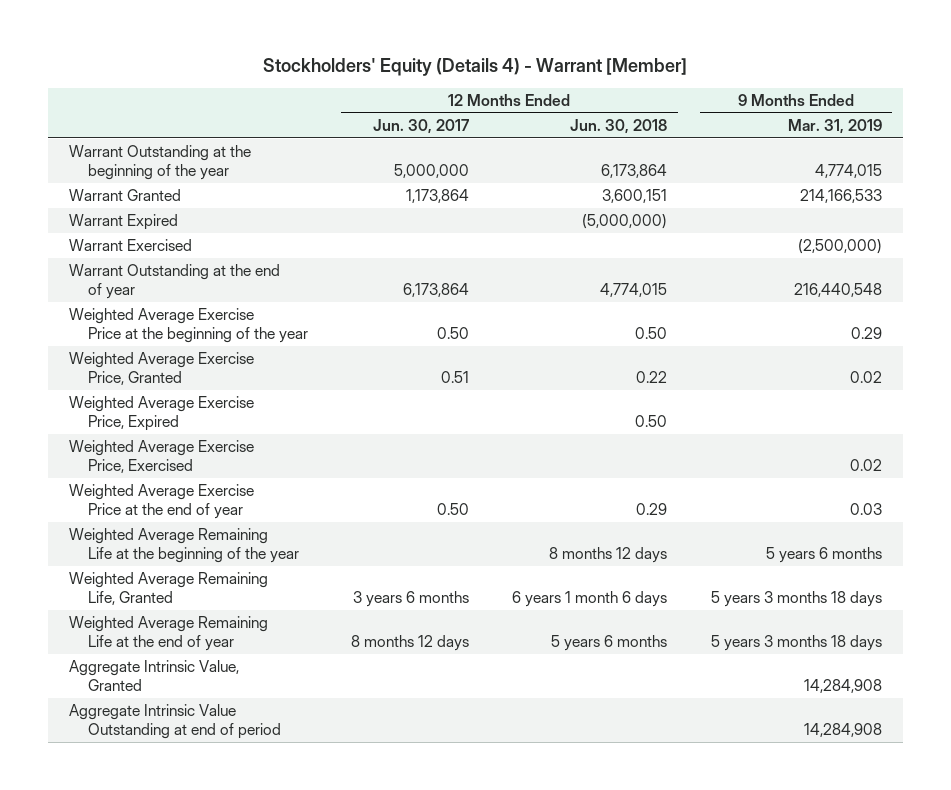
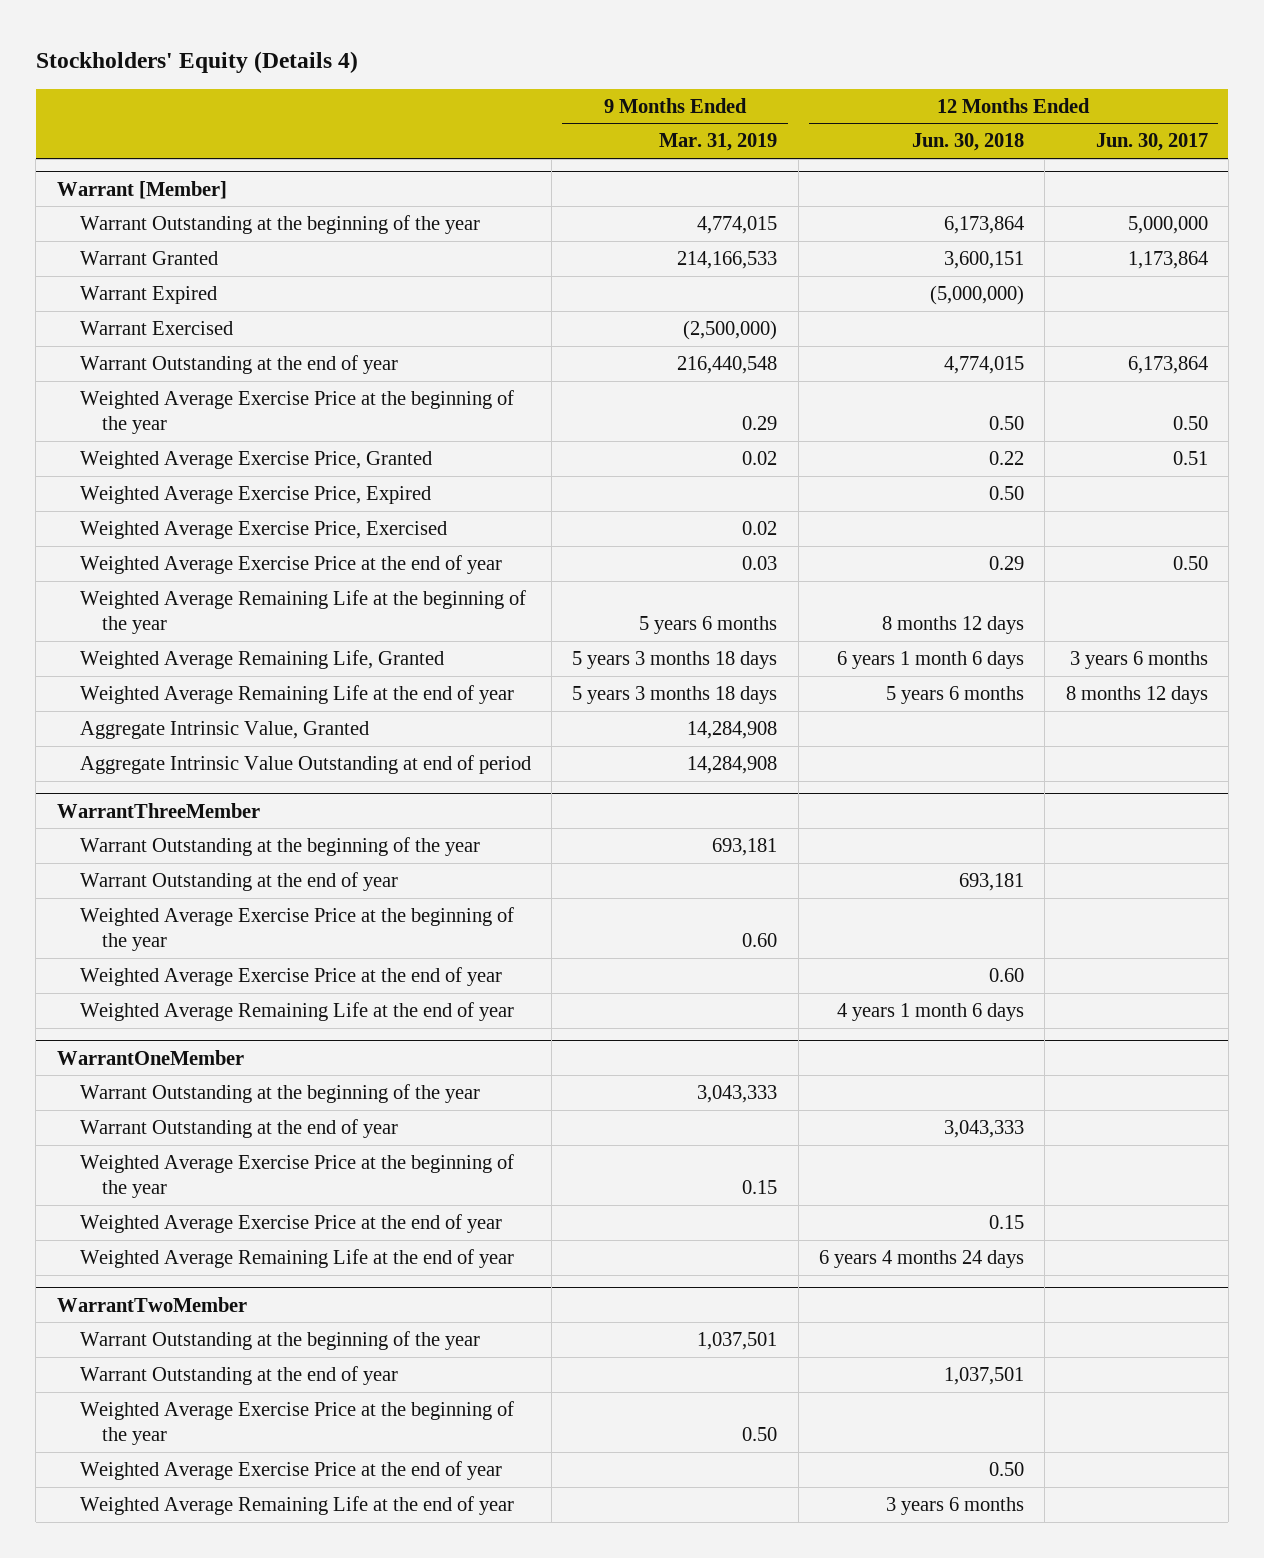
- Stockholders' Equity (Details 4) - Warrant [Member]
+ Stockholders' Equity (Details 4)
- | 12 Months Ended Jun. 30, 2017 | 12 Months Ended Jun. 30, 2018 | 9 Months Ended Mar. 31, 2019
+ | 9 Months Ended Mar. 31, 2019 | 12 Months Ended Jun. 30, 2018 | 12 Months Ended Jun. 30, 2017
+ Warrant [Member]
+ WarrantThreeMember
+ Warrant Outstanding at the beginning of the year | 693,181 | |
+ Warrant Outstanding at the end of year | | 693,181 |
+ Weighted Average Exercise Price at the beginning of the year | 0.60 | |
+ Weighted Average Exercise Price at the end of year | | 0.60 |
+ Weighted Average Remaining Life at the end of year | | 4 years 1 month 6 days |
+ WarrantOneMember
+ Warrant Outstanding at the beginning of the year | 3,043,333 | |
+ Warrant Outstanding at the end of year | | 3,043,333 |
+ Weighted Average Exercise Price at the beginning of the year | 0.15 | |
+ Weighted Average Exercise Price at the end of year | | 0.15 |
+ Weighted Average Remaining Life at the end of year | | 6 years 4 months 24 days |
+ WarrantTwoMember
+ Warrant Outstanding at the beginning of the year | 1,037,501 | |
+ Warrant Outstanding at the end of year | | 1,037,501 |
+ Weighted Average Exercise Price at the beginning of the year | 0.50 | |
+ Weighted Average Exercise Price at the end of year | | 0.50 |
+ Weighted Average Remaining Life at the end of year | | 3 years 6 months |

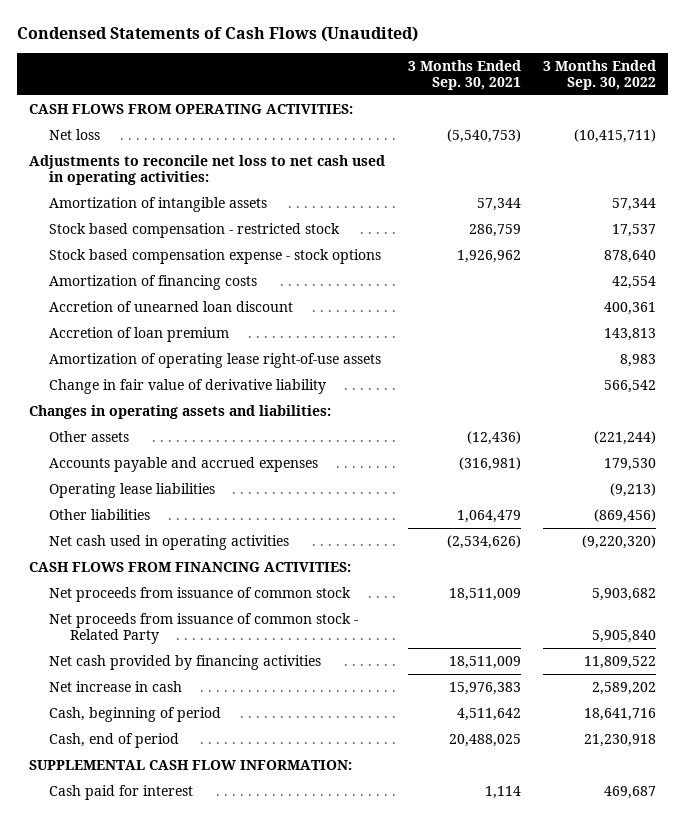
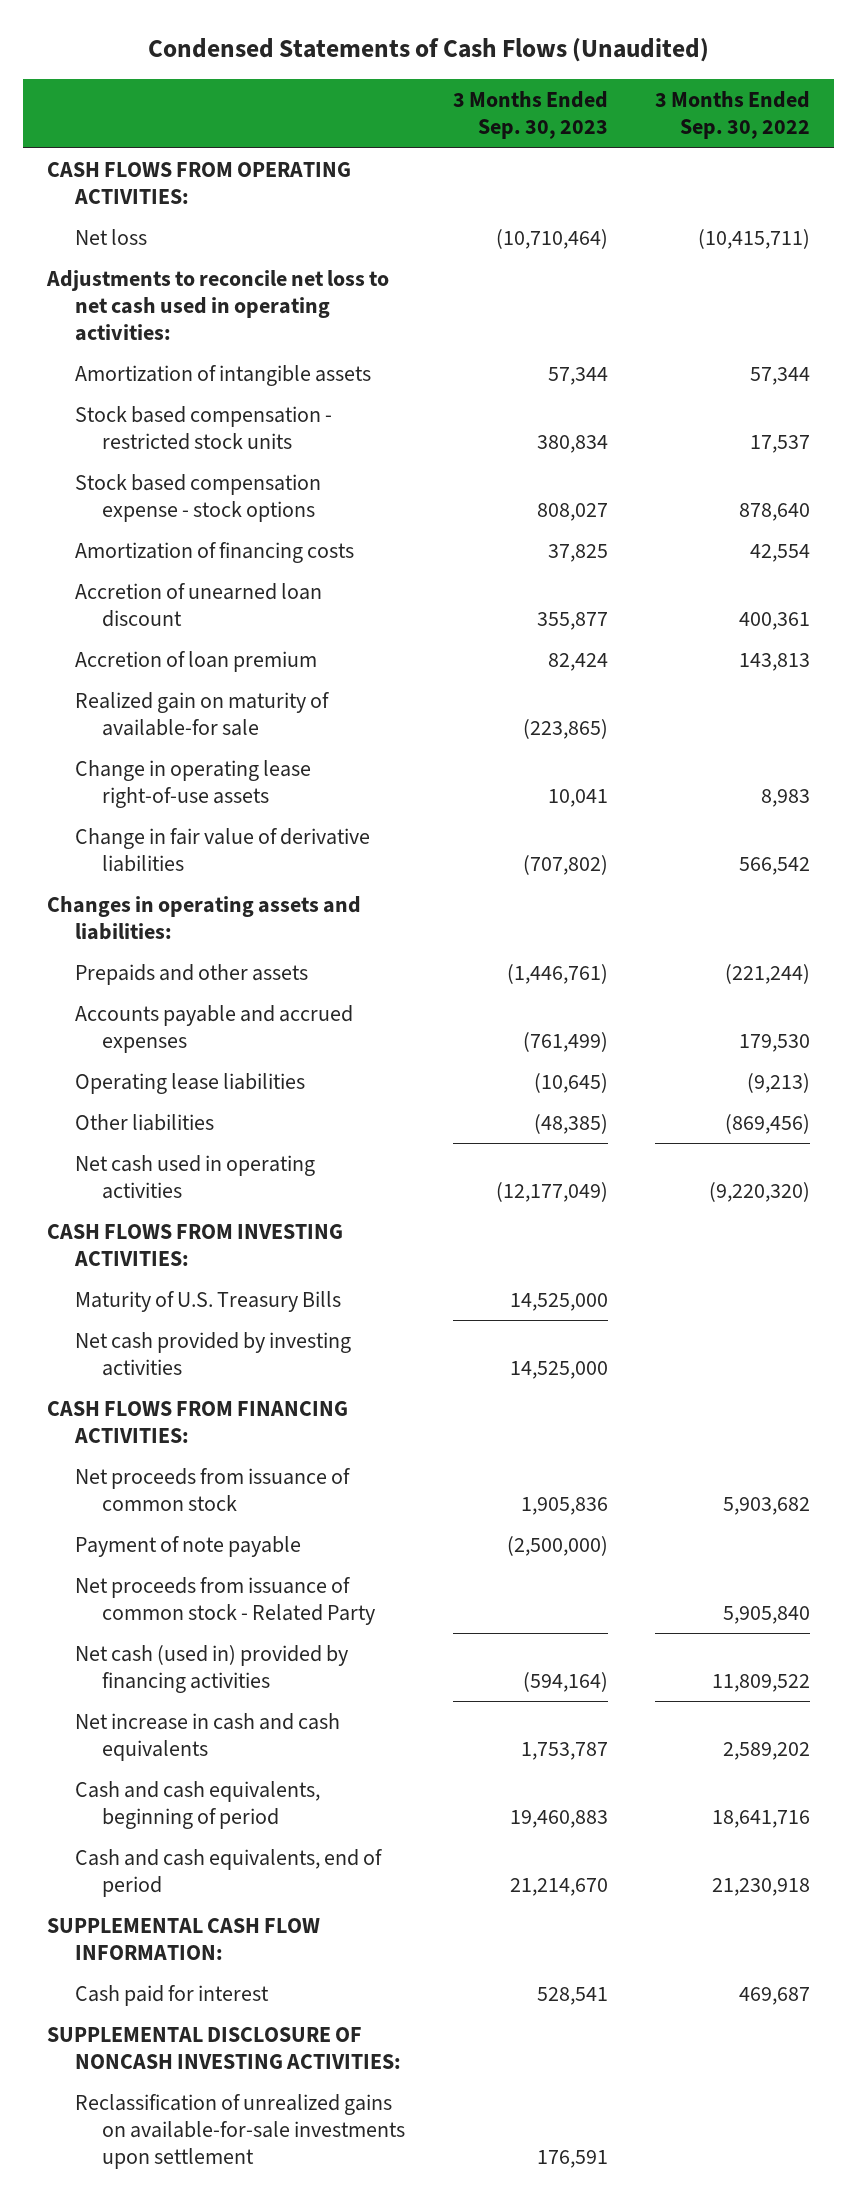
- | 3 Months Ended Sep. 30, 2021 | 3 Months Ended Sep. 30, 2022
+ | 3 Months Ended Sep. 30, 2023 | 3 Months Ended Sep. 30, 2022
- Stock based compensation - restricted stock | 286,759 | 17,537
+ Stock based compensation - restricted stock units | 380,834 | 17,537
- Amortization of operating lease right-of-use assets | | 8,983
- Change in fair value of derivative liability | | 566,542
+ Realized gain on maturity of available-for sale | (223,865) |
+ Change in operating lease right-of-use assets | 10,041 | 8,983
+ Change in fair value of derivative liabilities | (707,802) | 566,542
- Other assets | (12,436) | (221,244)
+ Prepaids and other assets | (1,446,761) | (221,244)
+ CASH FLOWS FROM INVESTING ACTIVITIES:
+ Maturity of U.S. Treasury Bills | 14,525,000 |
+ Net cash provided by investing activities | 14,525,000 |
+ Payment of note payable | (2,500,000) |
- Net cash provided by financing activities | 18,511,009 | 11,809,522
- Net increase in cash | 15,976,383 | 2,589,202
- Cash, beginning of period | 4,511,642 | 18,641,716
- Cash, end of period | 20,488,025 | 21,230,918
+ Net cash (used in) provided by financing activities | (594,164) | 11,809,522
+ Net increase in cash and cash equivalents | 1,753,787 | 2,589,202
+ Cash and cash equivalents, beginning of period | 19,460,883 | 18,641,716
+ Cash and cash equivalents, end of period | 21,214,670 | 21,230,918
+ SUPPLEMENTAL DISCLOSURE OF NONCASH INVESTING ACTIVITIES:
+ Reclassification of unrealized gains on available-for-sale investments upon settlement | 176,591 |

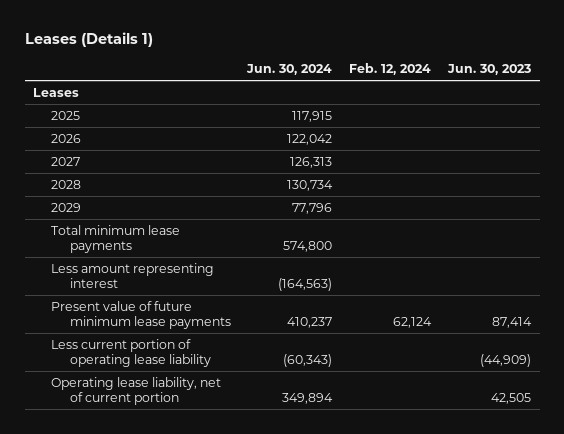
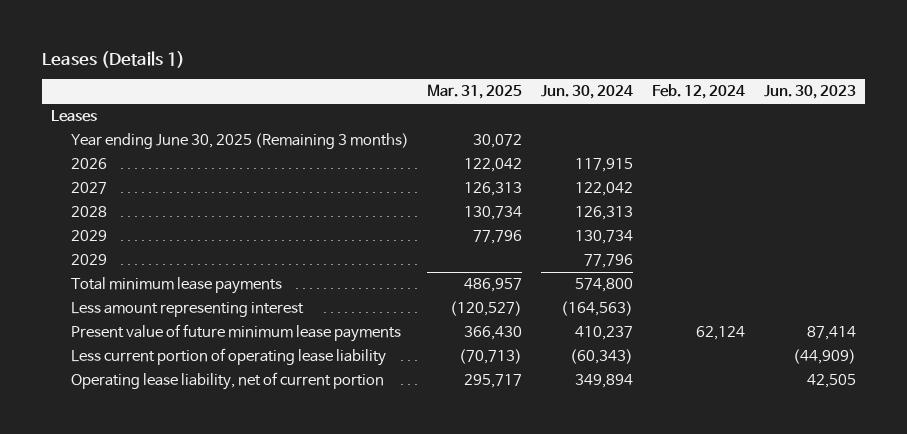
- | Jun. 30, 2024 | Feb. 12, 2024 | Jun. 30, 2023
+ | Mar. 31, 2025 | Jun. 30, 2024 | Feb. 12, 2024 | Jun. 30, 2023
- 2025 | 117,915 | |
- 2026 | 122,042 | |
- 2027 | 126,313 | |
- 2028 | 130,734 | |
+ Year ending June 30, 2025 (Remaining 3 months) | 30,072 | | |
+ 2026 | 122,042 | 117,915 | |
+ 2027 | 126,313 | 122,042 | |
+ 2028 | 130,734 | 126,313 | |
+ 2029 | 77,796 | 130,734 | |

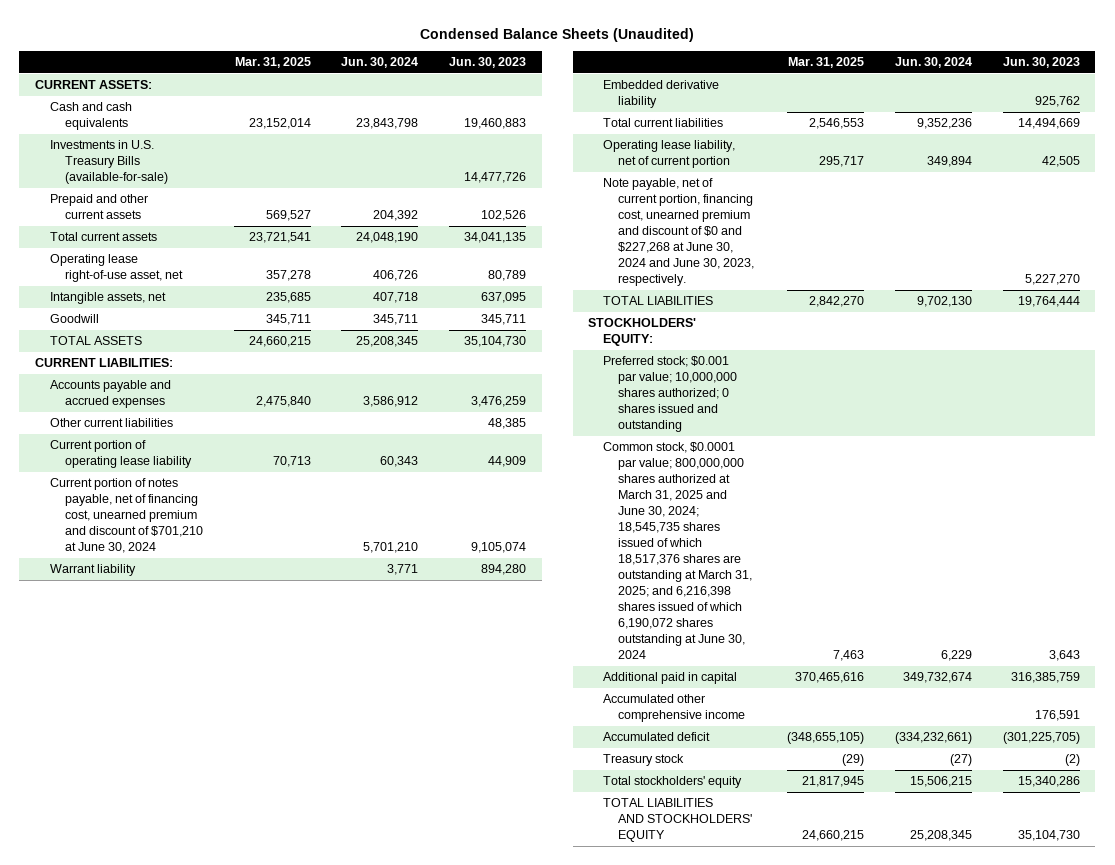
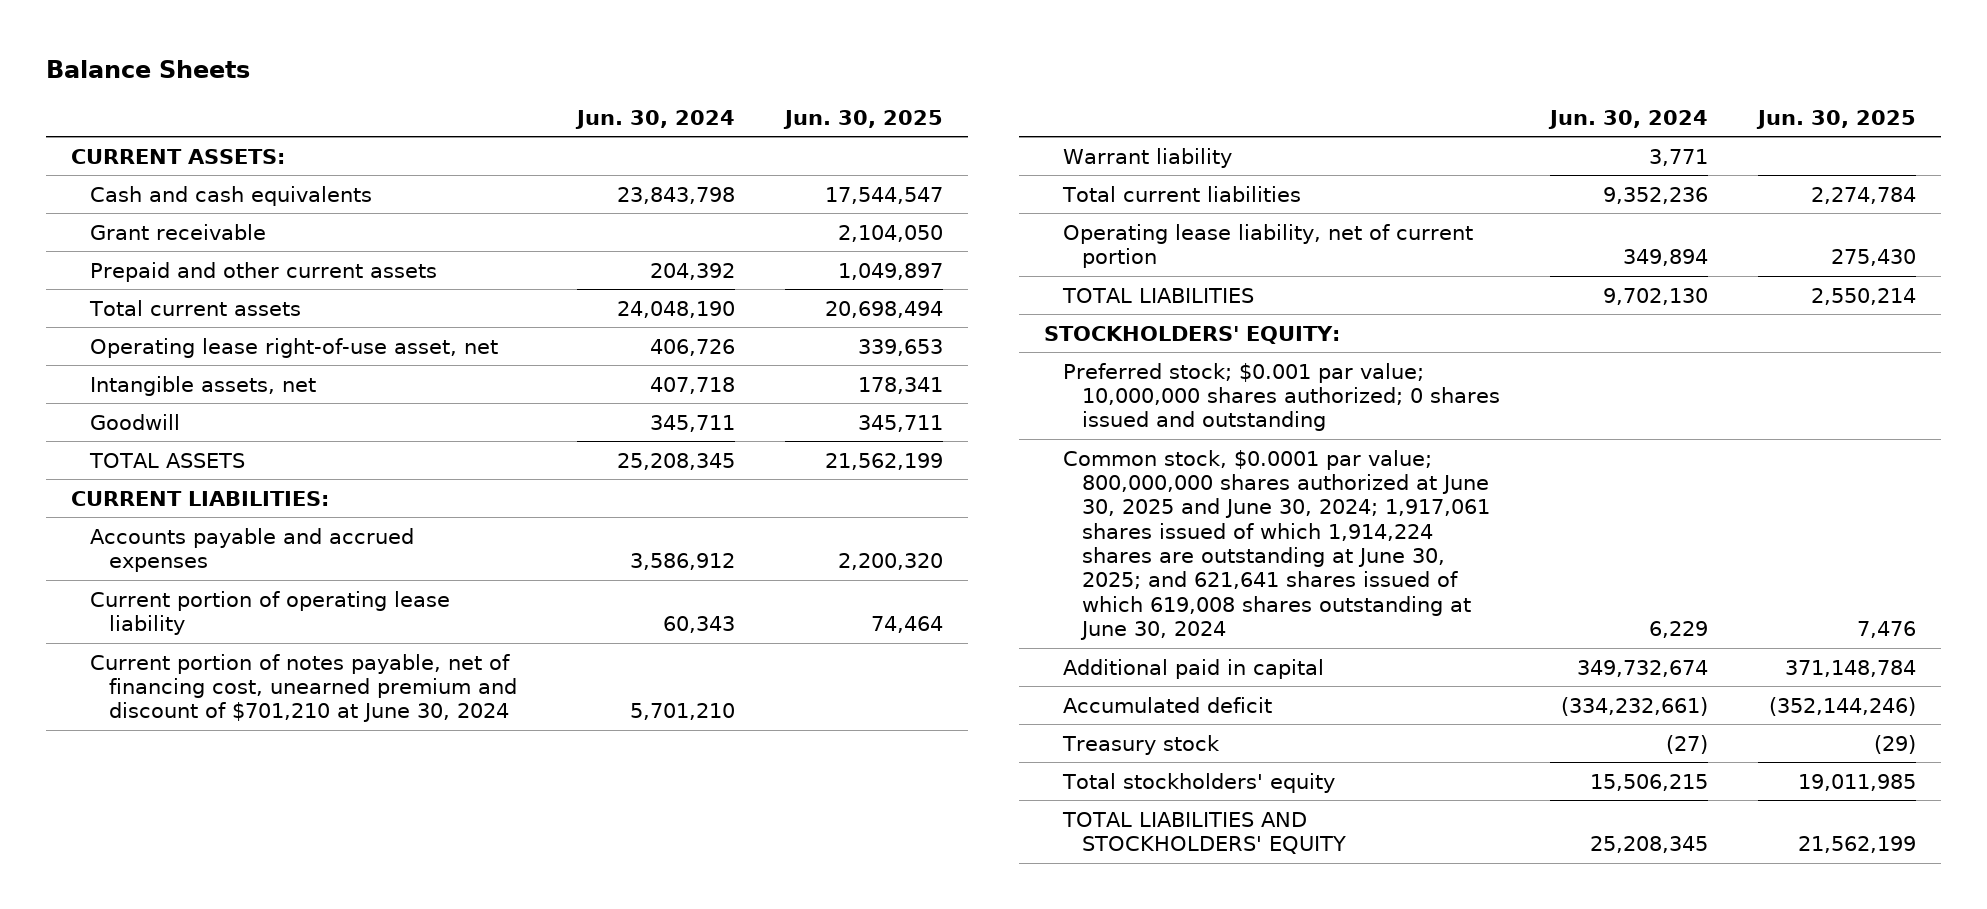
- Condensed Balance Sheets (Unaudited)
+ Balance Sheets
- | Mar. 31, 2025 | Jun. 30, 2024 | Jun. 30, 2023
+ | Jun. 30, 2024 | Jun. 30, 2025
- Investments in U.S. Treasury Bills (available-for-sale) | | | 14,477,726
+ Grant receivable | | 2,104,050
- Other current liabilities | | | 48,385
- Embedded derivative liability | | | 925,762
- Note payable, net of current portion, financing cost, unearned premium and discount of $0 and $227,268 at June 30, 2024 and June 30, 2023, respectively. | | | 5,227,270
- Common stock, $0.0001 par value; 800,000,000 shares authorized at March 31, 2025 and June 30, 2024; 18,545,735 shares issued of which 18,517,376 shares are outstanding at March 31, 2025; and 6,216,398 shares issued of which 6,190,072 shares outstanding at June 30, 2024 | 7,463 | 6,229 | 3,643
+ Common stock, $0.0001 par value; 800,000,000 shares authorized at June 30, 2025 and June 30, 2024; 1,917,061 shares issued of which 1,914,224 shares are outstanding at June 30, 2025; and 621,641 shares issued of which 619,008 shares outstanding at June 30, 2024 | 6,229 | 7,476
- Accumulated other comprehensive income | | | 176,591

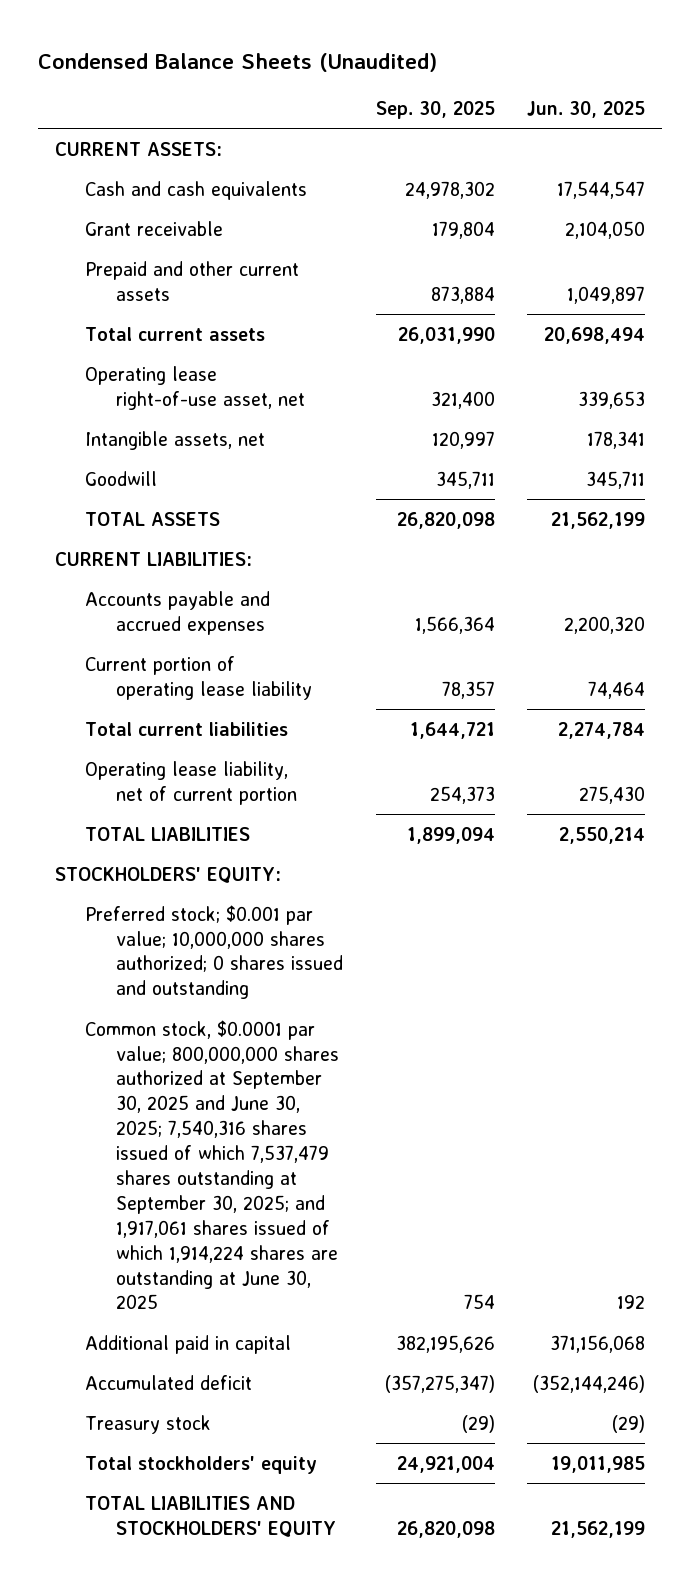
- Balance Sheets
+ Condensed Balance Sheets (Unaudited)
- | Jun. 30, 2024 | Jun. 30, 2025
+ | Sep. 30, 2025 | Jun. 30, 2025
- Current portion of notes payable, net of financing cost, unearned premium and discount of $701,210 at June 30, 2024 | 5,701,210 |
- Warrant liability | 3,771 |
- Common stock, $0.0001 par value; 800,000,000 shares authorized at June 30, 2025 and June 30, 2024; 1,917,061 shares issued of which 1,914,224 shares are outstanding at June 30, 2025; and 621,641 shares issued of which 619,008 shares outstanding at June 30, 2024 | 6,229 | 7,476
- Additional paid in capital | 349,732,674 | 371,148,784
+ Common stock, $0.0001 par value; 800,000,000 shares authorized at September 30, 2025 and June 30, 2025; 7,540,316 shares issued of which 7,537,479 shares outstanding at September 30, 2025; and 1,917,061 shares issued of which 1,914,224 shares are outstanding at June 30, 2025 | 754 | 192
+ Additional paid in capital | 382,195,626 | 371,156,068

